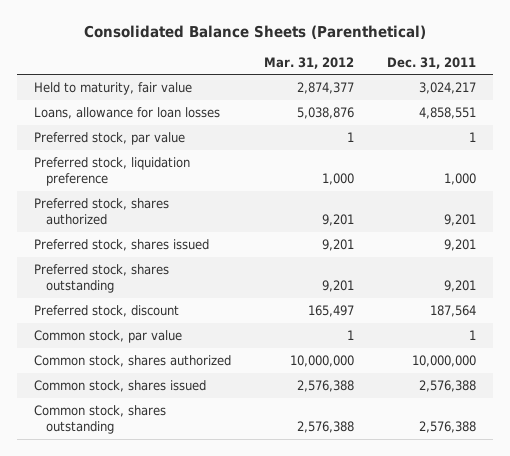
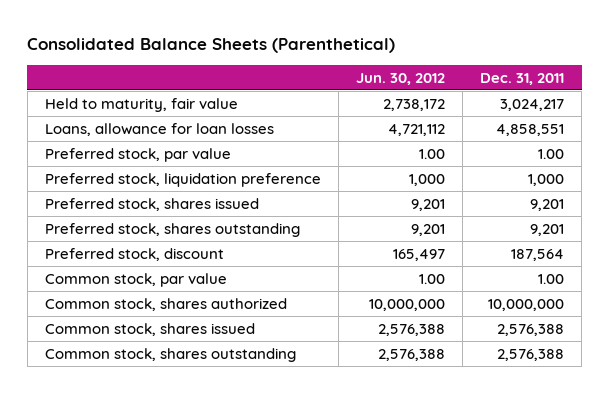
- | Mar. 31, 2012 | Dec. 31, 2011
+ | Jun. 30, 2012 | Dec. 31, 2011
- Preferred stock, par value | 1 | 1
+ Preferred stock, par value | 1.00 | 1.00
- Preferred stock, shares authorized | 9,201 | 9,201
- Common stock, par value | 1 | 1
+ Common stock, par value | 1.00 | 1.00

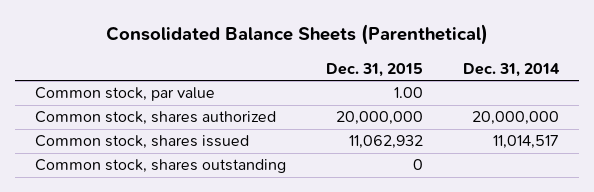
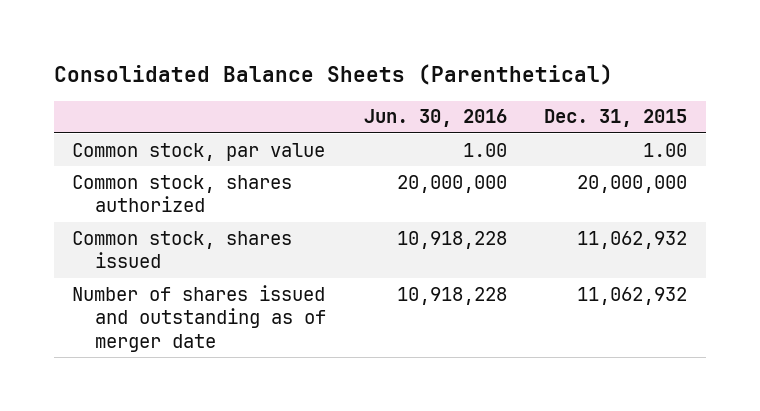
- | Dec. 31, 2015 | Dec. 31, 2014
+ | Jun. 30, 2016 | Dec. 31, 2015
- Common stock, shares outstanding | 0 |
+ Number of shares issued and outstanding as of merger date | 10,918,228 | 11,062,932

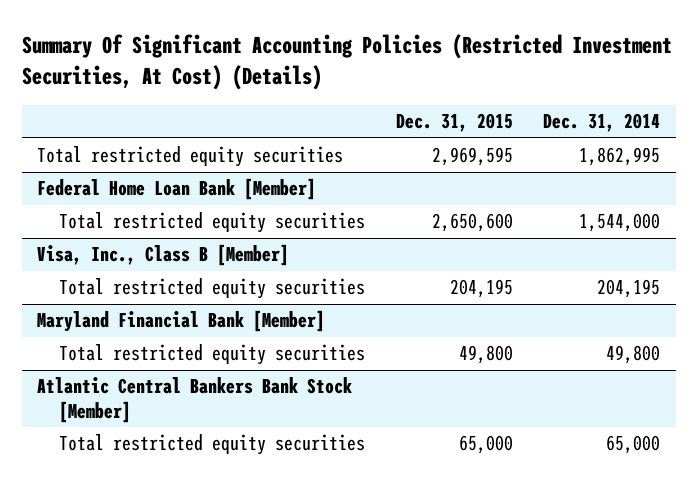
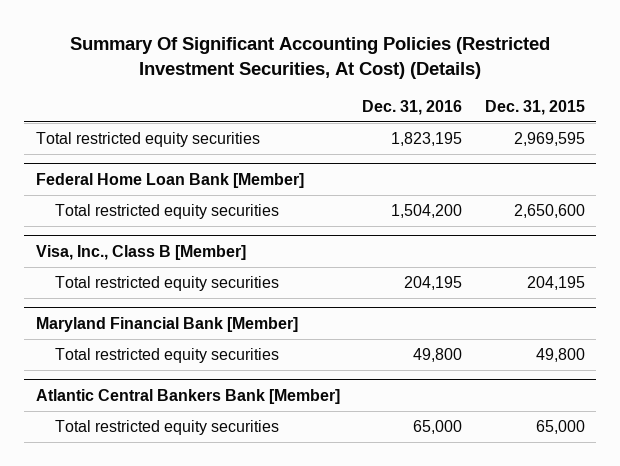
- | Dec. 31, 2015 | Dec. 31, 2014
+ | Dec. 31, 2016 | Dec. 31, 2015
- Atlantic Central Bankers Bank Stock [Member]
+ Atlantic Central Bankers Bank [Member]

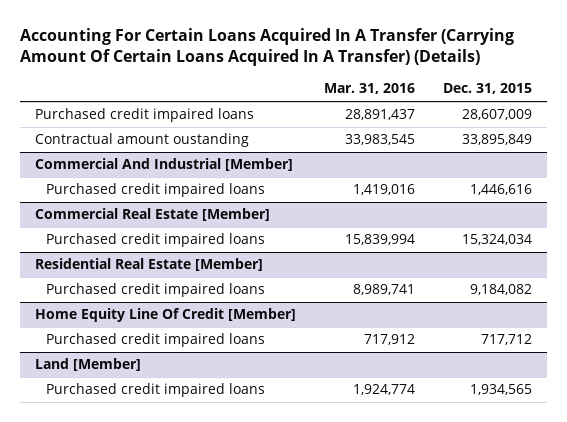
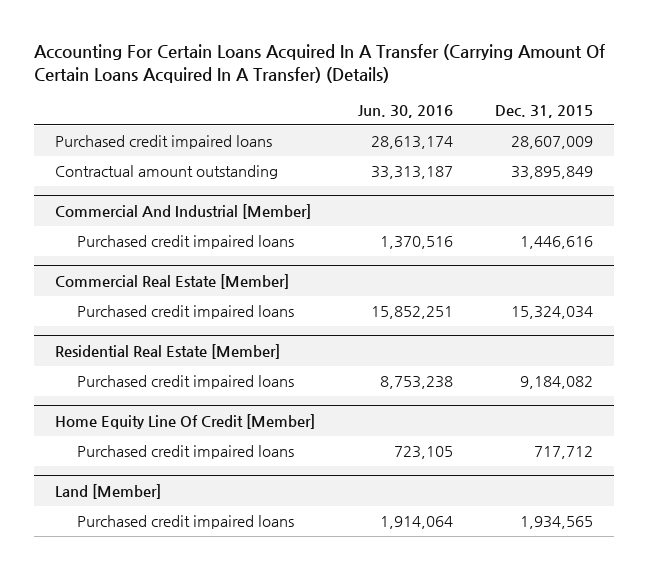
- | Mar. 31, 2016 | Dec. 31, 2015
+ | Jun. 30, 2016 | Dec. 31, 2015
- Contractual amount oustanding | 33,983,545 | 33,895,849
+ Contractual amount outstanding | 33,313,187 | 33,895,849

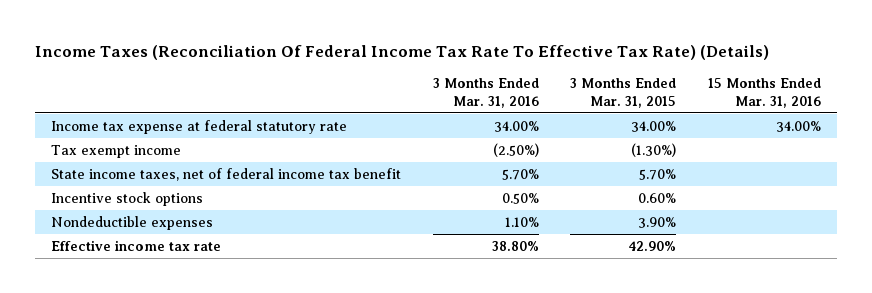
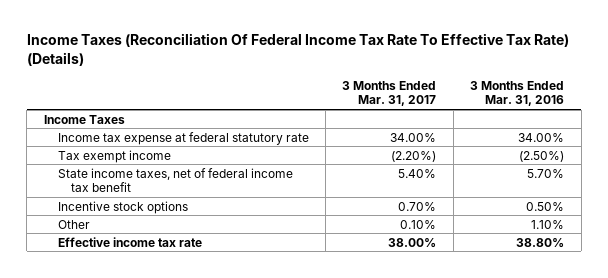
- | 3 Months Ended Mar. 31, 2016 | 3 Months Ended Mar. 31, 2015 | 15 Months Ended Mar. 31, 2016
+ | 3 Months Ended Mar. 31, 2017 | 3 Months Ended Mar. 31, 2016
+ Income Taxes
- Nondeductible expenses | 1.10% | 3.90% |
+ Other | 0.10% | 1.10%

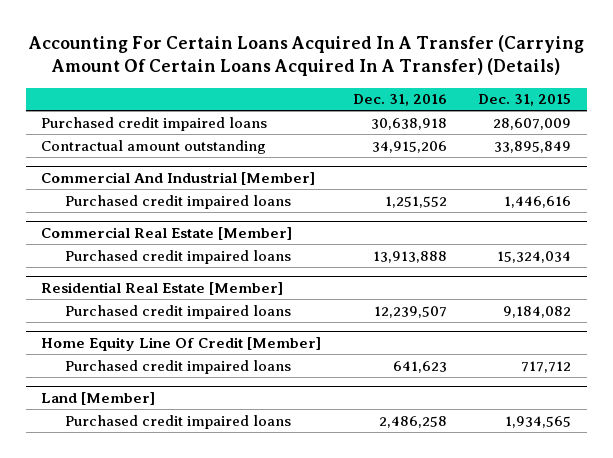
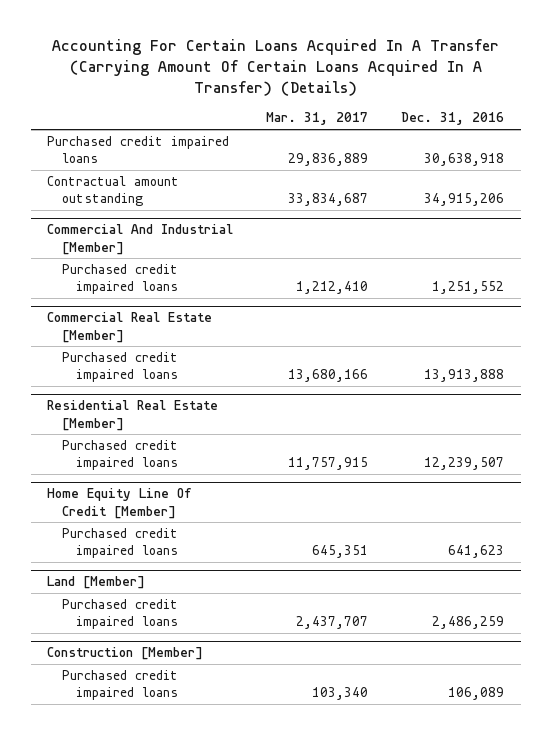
- | Dec. 31, 2016 | Dec. 31, 2015
+ | Mar. 31, 2017 | Dec. 31, 2016
@ Land [Member]
- Purchased credit impaired loans | 2,486,258 | 1,934,565
+ Purchased credit impaired loans | 2,437,707 | 2,486,259
+ Construction [Member]
+ Purchased credit impaired loans | 103,340 | 106,089

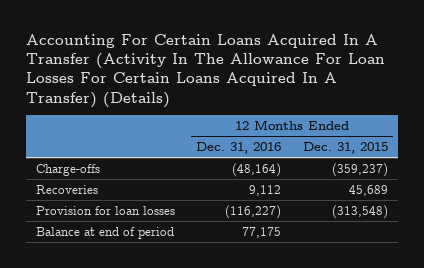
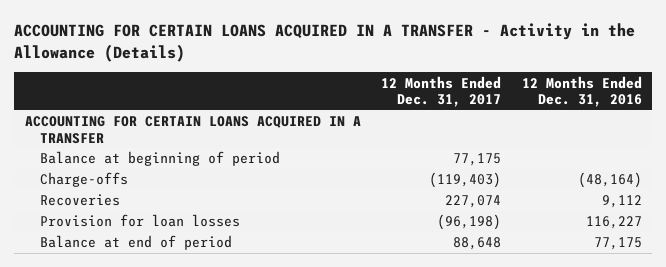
- Accounting For Certain Loans Acquired In A Transfer (Activity In The Allowance For Loan Losses For Certain Loans Acquired In A Transfer) (Details)
+ ACCOUNTING FOR CERTAIN LOANS ACQUIRED IN A TRANSFER - Activity in the Allowance (Details)
- | 12 Months Ended Dec. 31, 2016 | 12 Months Ended Dec. 31, 2015
+ | 12 Months Ended Dec. 31, 2017 | 12 Months Ended Dec. 31, 2016
+ ACCOUNTING FOR CERTAIN LOANS ACQUIRED IN A TRANSFER
+ Balance at beginning of period | 77,175 |
- Provision for loan losses | (116,227) | (313,548)
+ Provision for loan losses | (96,198) | 116,227

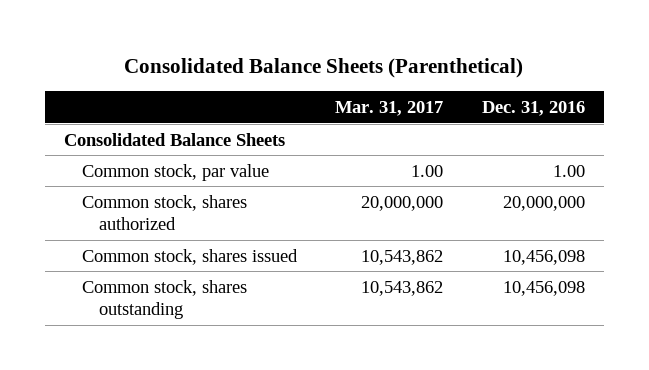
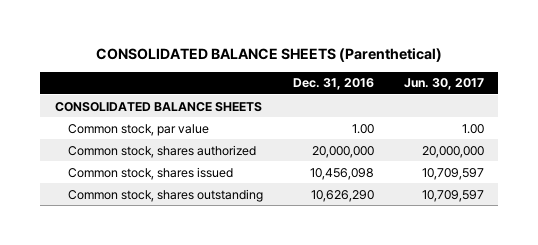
- Consolidated Balance Sheets (Parenthetical)
+ CONSOLIDATED BALANCE SHEETS (Parenthetical)
- | Mar. 31, 2017 | Dec. 31, 2016
+ | Dec. 31, 2016 | Jun. 30, 2017
- Consolidated Balance Sheets
+ CONSOLIDATED BALANCE SHEETS
- Common stock, shares outstanding | 10,543,862 | 10,456,098
+ Common stock, shares outstanding | 10,626,290 | 10,709,597

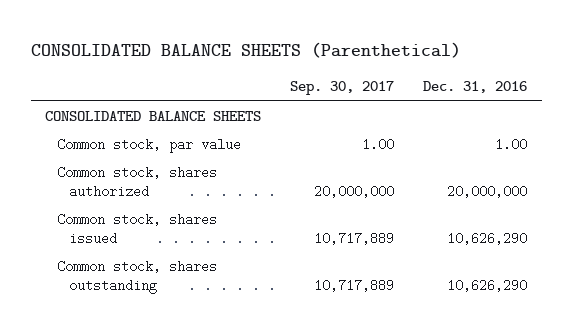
- | Dec. 31, 2016 | Jun. 30, 2017
+ | Sep. 30, 2017 | Dec. 31, 2016
- Common stock, shares issued | 10,456,098 | 10,709,597
+ Common stock, shares issued | 10,717,889 | 10,626,290

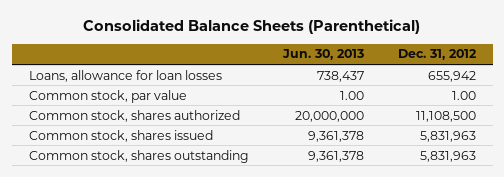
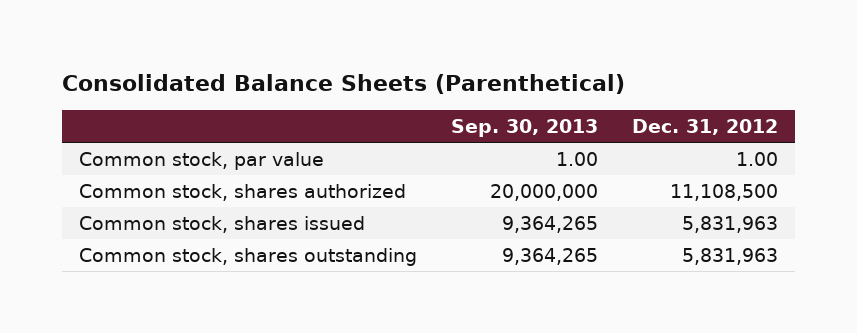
- | Jun. 30, 2013 | Dec. 31, 2012
+ | Sep. 30, 2013 | Dec. 31, 2012
- Loans, allowance for loan losses | 738,437 | 655,942

